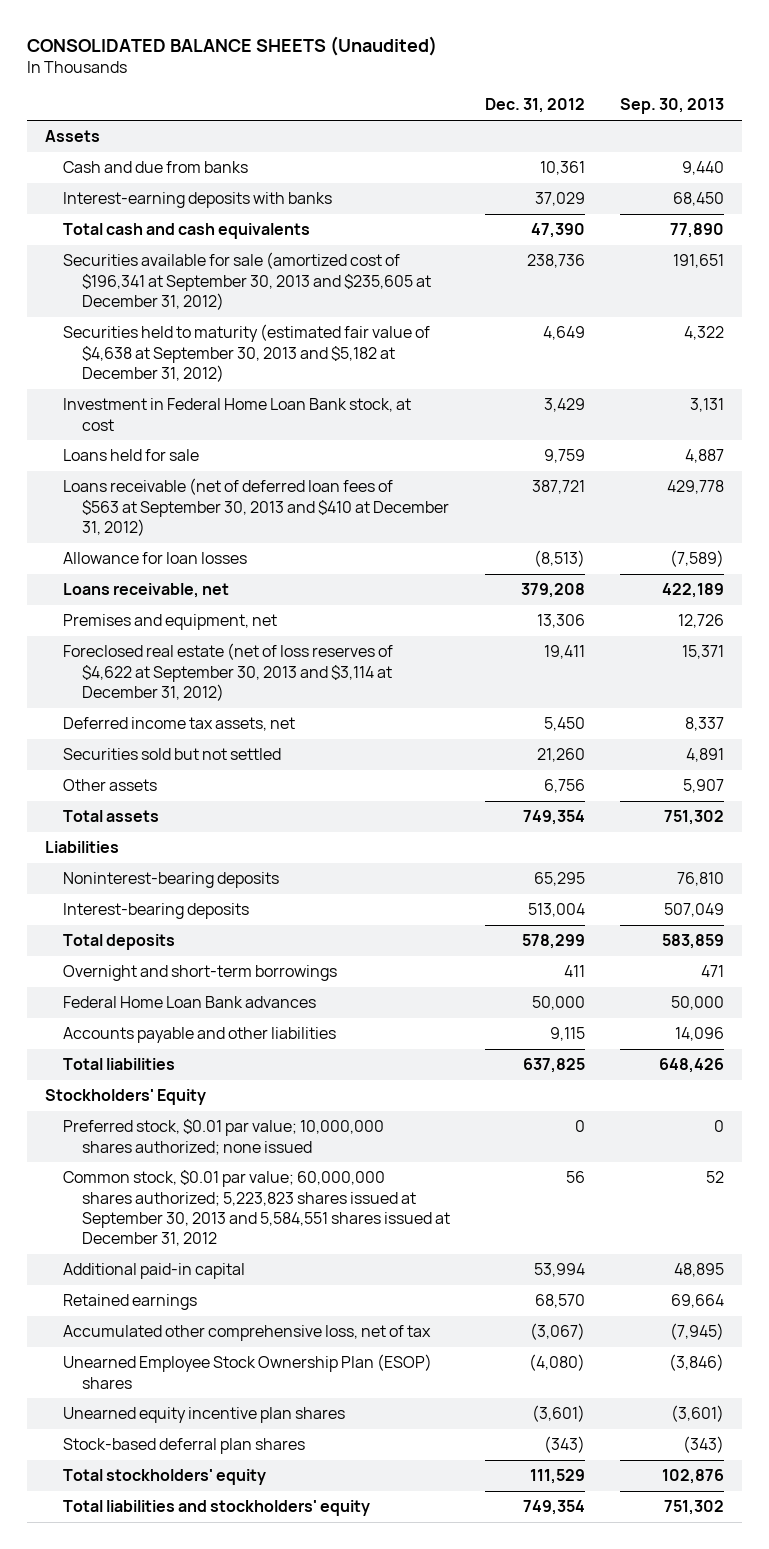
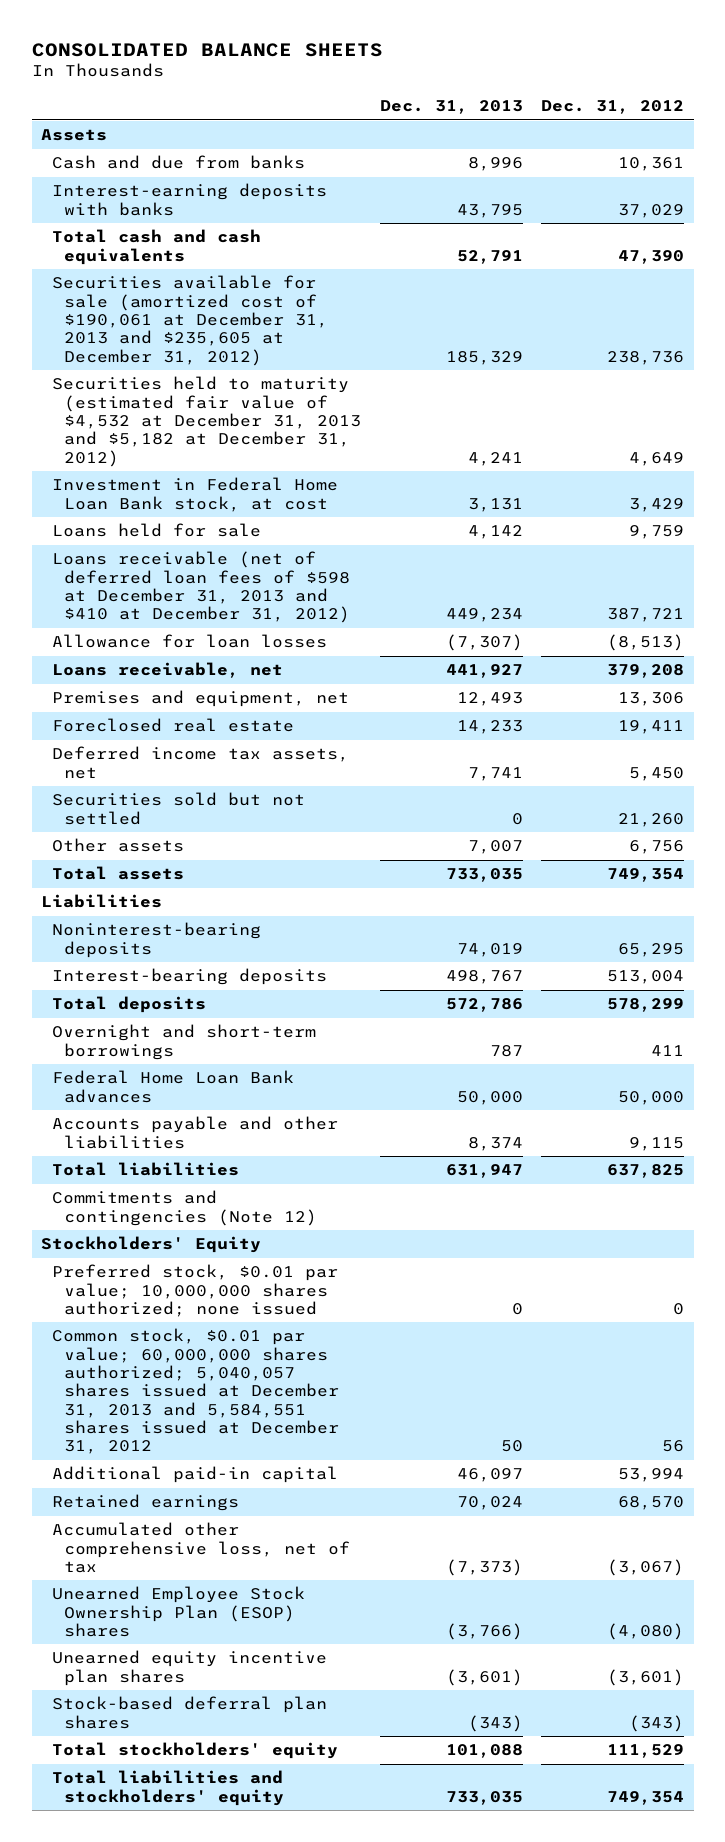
- CONSOLIDATED BALANCE SHEETS (Unaudited)
+ CONSOLIDATED BALANCE SHEETS
- | Dec. 31, 2012 | Sep. 30, 2013
+ | Dec. 31, 2013 | Dec. 31, 2012
- Securities available for sale (amortized cost of $196,341 at September 30, 2013 and $235,605 at December 31, 2012) | 238,736 | 191,651
- Securities held to maturity (estimated fair value of $4,638 at September 30, 2013 and $5,182 at December 31, 2012) | 4,649 | 4,322
+ Securities available for sale (amortized cost of $190,061 at December 31, 2013 and $235,605 at December 31, 2012) | 185,329 | 238,736
+ Securities held to maturity (estimated fair value of $4,532 at December 31, 2013 and $5,182 at December 31, 2012) | 4,241 | 4,649
- Loans receivable (net of deferred loan fees of $563 at September 30, 2013 and $410 at December 31, 2012) | 387,721 | 429,778
+ Loans receivable (net of deferred loan fees of $598 at December 31, 2013 and $410 at December 31, 2012) | 449,234 | 387,721
- Foreclosed real estate (net of loss reserves of $4,622 at September 30, 2013 and $3,114 at December 31, 2012) | 19,411 | 15,371
+ Foreclosed real estate | 14,233 | 19,411
+ Commitments and contingencies (Note 12)
- Common stock, $0.01 par value; 60,000,000 shares authorized; 5,223,823 shares issued at September 30, 2013 and 5,584,551 shares issued at December 31, 2012 | 56 | 52
+ Common stock, $0.01 par value; 60,000,000 shares authorized; 5,040,057 shares issued at December 31, 2013 and 5,584,551 shares issued at December 31, 2012 | 50 | 56

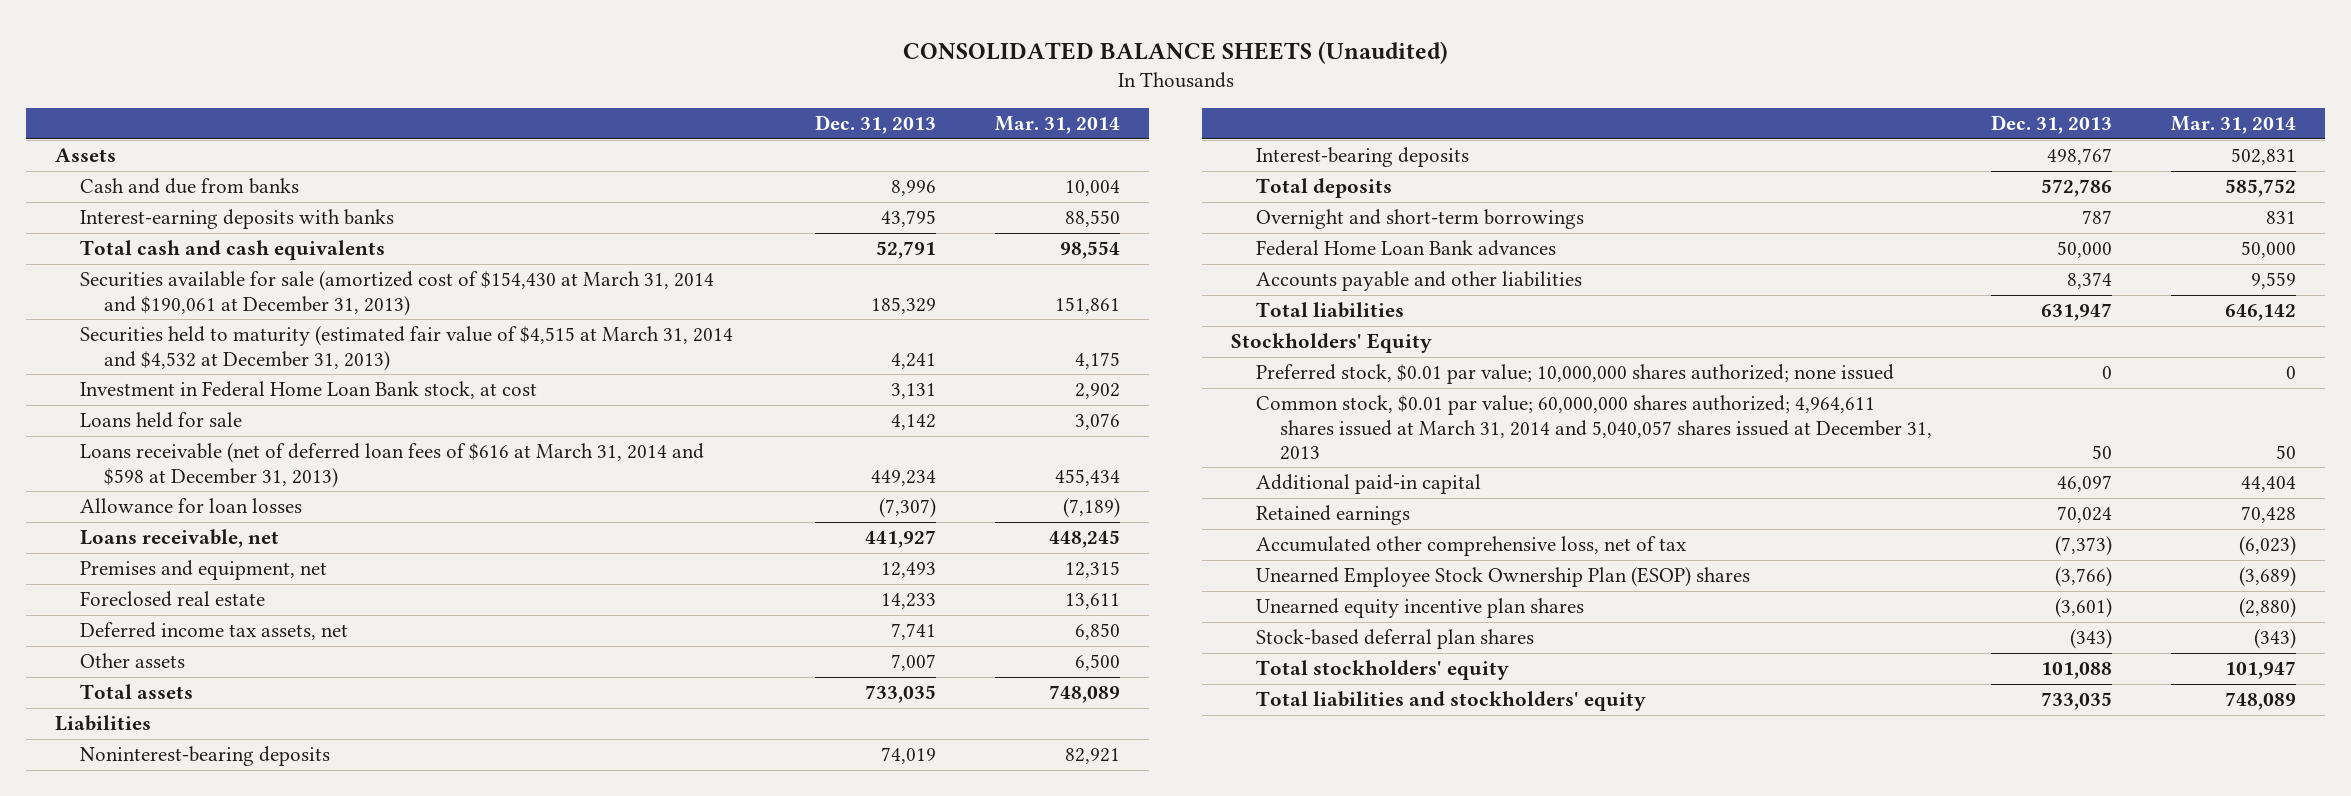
- CONSOLIDATED BALANCE SHEETS
+ CONSOLIDATED BALANCE SHEETS (Unaudited)
- | Dec. 31, 2013 | Dec. 31, 2012
+ | Dec. 31, 2013 | Mar. 31, 2014
- Securities available for sale (amortized cost of $190,061 at December 31, 2013 and $235,605 at December 31, 2012) | 185,329 | 238,736
- Securities held to maturity (estimated fair value of $4,532 at December 31, 2013 and $5,182 at December 31, 2012) | 4,241 | 4,649
+ Securities available for sale (amortized cost of $154,430 at March 31, 2014 and $190,061 at December 31, 2013) | 185,329 | 151,861
+ Securities held to maturity (estimated fair value of $4,515 at March 31, 2014 and $4,532 at December 31, 2013) | 4,241 | 4,175
- Loans receivable (net of deferred loan fees of $598 at December 31, 2013 and $410 at December 31, 2012) | 449,234 | 387,721
+ Loans receivable (net of deferred loan fees of $616 at March 31, 2014 and $598 at December 31, 2013) | 449,234 | 455,434
- Securities sold but not settled | 0 | 21,260
- Commitments and contingencies (Note 12)
- Common stock, $0.01 par value; 60,000,000 shares authorized; 5,040,057 shares issued at December 31, 2013 and 5,584,551 shares issued at December 31, 2012 | 50 | 56
+ Common stock, $0.01 par value; 60,000,000 shares authorized; 4,964,611 shares issued at March 31, 2014 and 5,040,057 shares issued at December 31, 2013 | 50 | 50

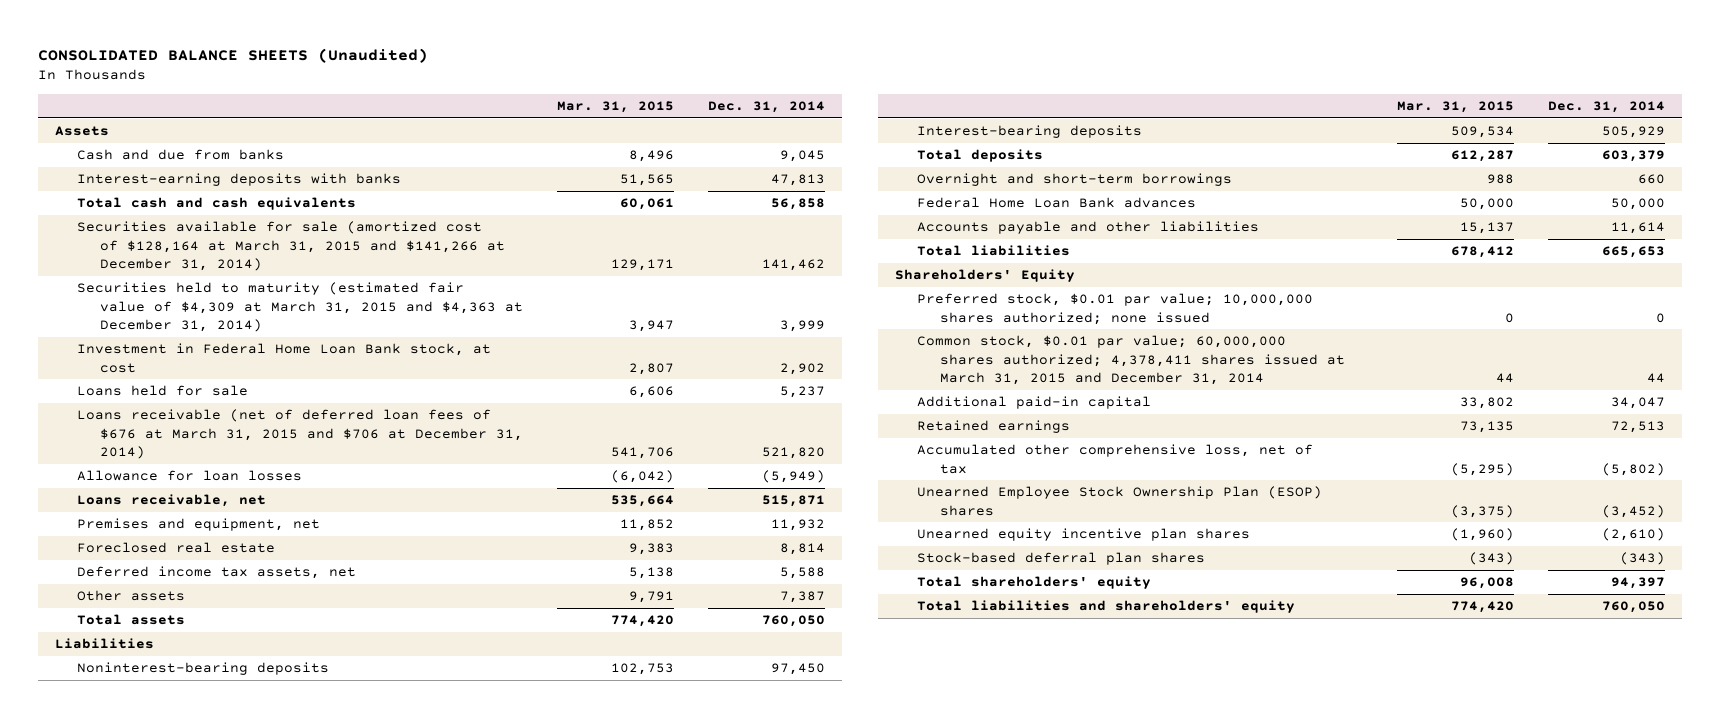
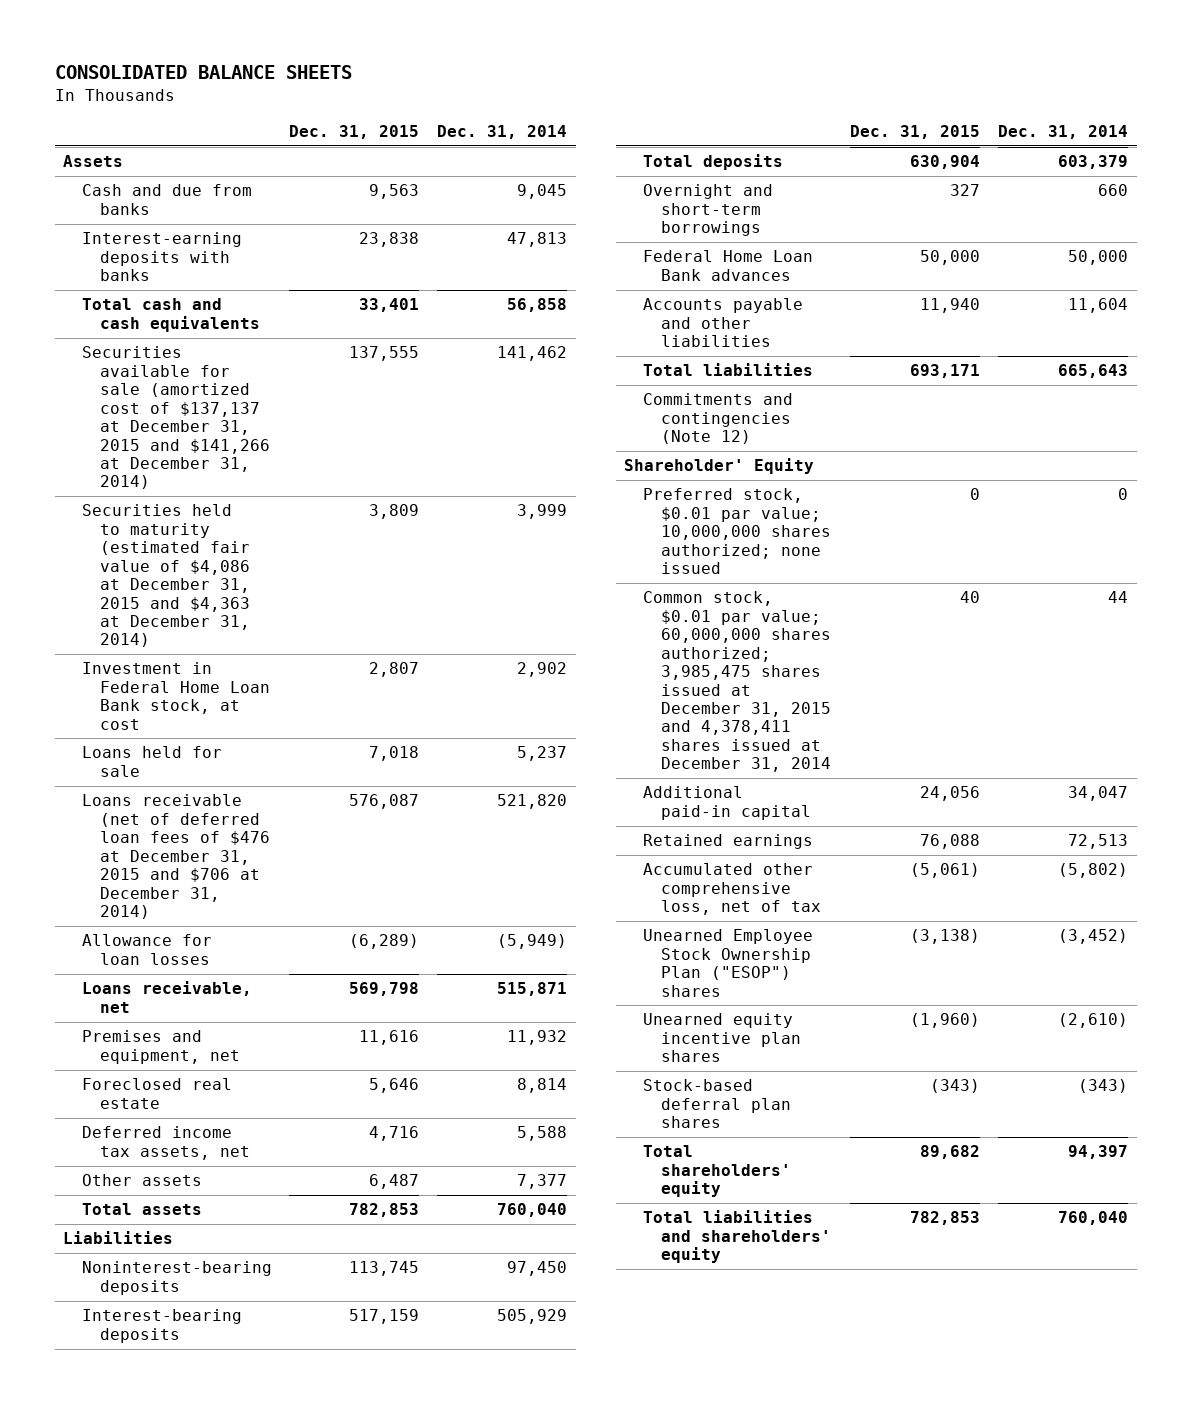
- CONSOLIDATED BALANCE SHEETS (Unaudited)
+ CONSOLIDATED BALANCE SHEETS
- | Mar. 31, 2015 | Dec. 31, 2014
+ | Dec. 31, 2015 | Dec. 31, 2014
- Securities available for sale (amortized cost of $128,164 at March 31, 2015 and $141,266 at December 31, 2014) | 129,171 | 141,462
- Securities held to maturity (estimated fair value of $4,309 at March 31, 2015 and $4,363 at December 31, 2014) | 3,947 | 3,999
+ Securities available for sale (amortized cost of $137,137 at December 31, 2015 and $141,266 at December 31, 2014) | 137,555 | 141,462
+ Securities held to maturity (estimated fair value of $4,086 at December 31, 2015 and $4,363 at December 31, 2014) | 3,809 | 3,999
- Loans receivable (net of deferred loan fees of $676 at March 31, 2015 and $706 at December 31, 2014) | 541,706 | 521,820
+ Loans receivable (net of deferred loan fees of $476 at December 31, 2015 and $706 at December 31, 2014) | 576,087 | 521,820
- Other assets | 9,791 | 7,387
- Total assets | 774,420 | 760,050
+ Other assets | 6,487 | 7,377
+ Total assets | 782,853 | 760,040
- Accounts payable and other liabilities | 15,137 | 11,614
- Total liabilities | 678,412 | 665,653
- Shareholders' Equity
+ Accounts payable and other liabilities | 11,940 | 11,604
+ Total liabilities | 693,171 | 665,643
+ Commitments and contingencies (Note 12)
+ Shareholder' Equity
- Common stock, $0.01 par value; 60,000,000 shares authorized; 4,378,411 shares issued at March 31, 2015 and December 31, 2014 | 44 | 44
+ Common stock, $0.01 par value; 60,000,000 shares authorized; 3,985,475 shares issued at December 31, 2015 and 4,378,411 shares issued at December 31, 2014 | 40 | 44
- Unearned Employee Stock Ownership Plan (ESOP) shares | (3,375) | (3,452)
+ Unearned Employee Stock Ownership Plan ("ESOP") shares | (3,138) | (3,452)
- Total liabilities and shareholders' equity | 774,420 | 760,050
+ Total liabilities and shareholders' equity | 782,853 | 760,040

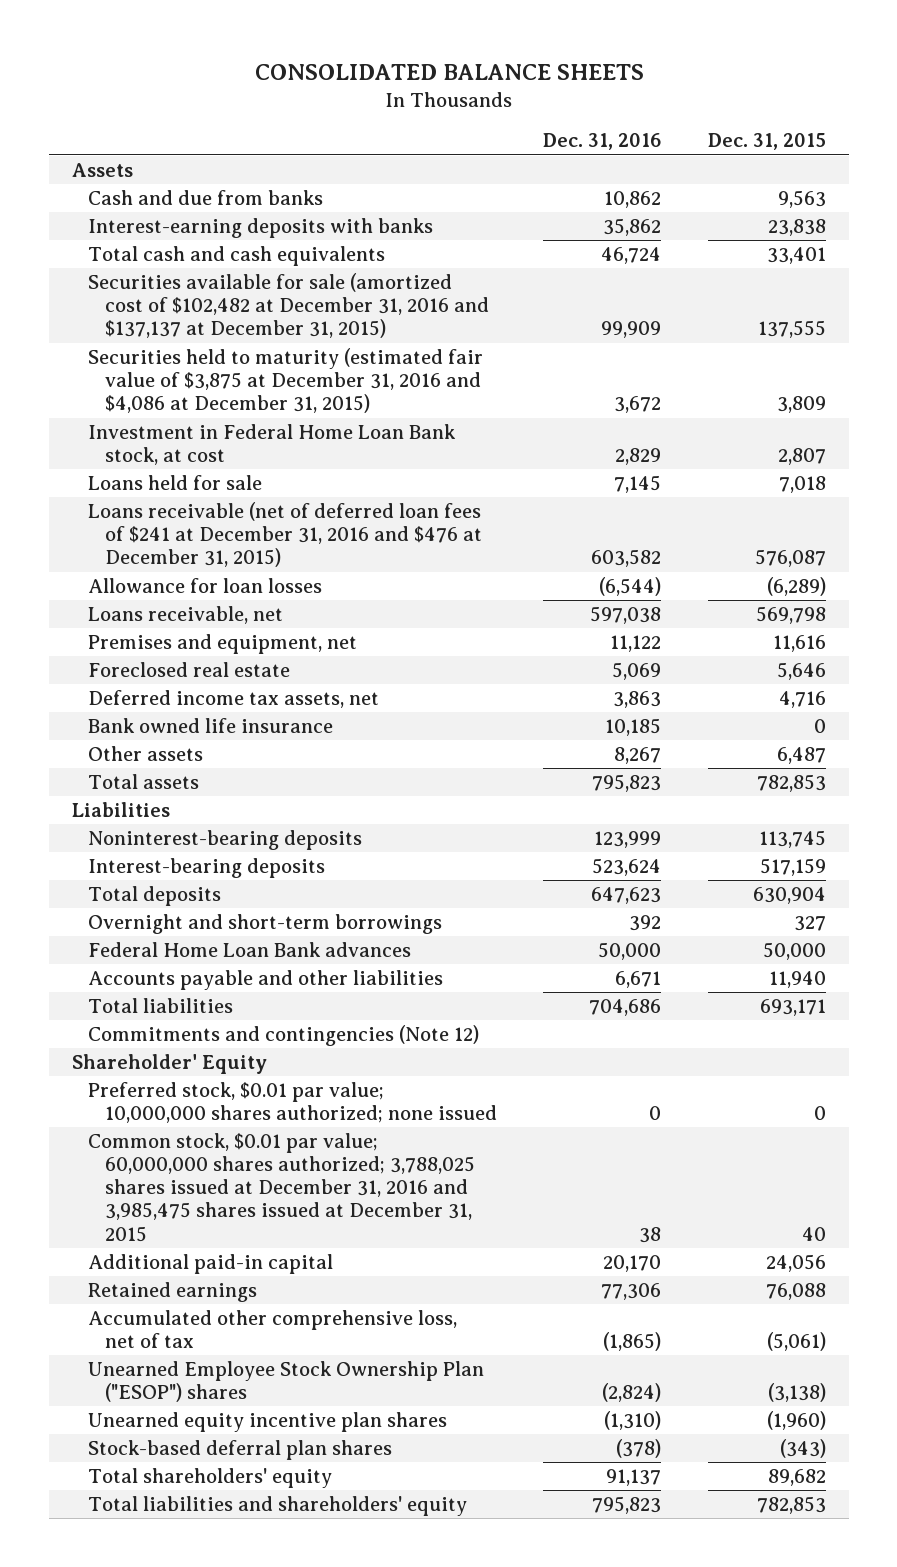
- | Dec. 31, 2015 | Dec. 31, 2014
+ | Dec. 31, 2016 | Dec. 31, 2015
- Securities available for sale (amortized cost of $137,137 at December 31, 2015 and $141,266 at December 31, 2014) | 137,555 | 141,462
- Securities held to maturity (estimated fair value of $4,086 at December 31, 2015 and $4,363 at December 31, 2014) | 3,809 | 3,999
+ Securities available for sale (amortized cost of $102,482 at December 31, 2016 and $137,137 at December 31, 2015) | 99,909 | 137,555
+ Securities held to maturity (estimated fair value of $3,875 at December 31, 2016 and $4,086 at December 31, 2015) | 3,672 | 3,809
- Loans receivable (net of deferred loan fees of $476 at December 31, 2015 and $706 at December 31, 2014) | 576,087 | 521,820
+ Loans receivable (net of deferred loan fees of $241 at December 31, 2016 and $476 at December 31, 2015) | 603,582 | 576,087
+ Bank owned life insurance | 10,185 | 0
- Common stock, $0.01 par value; 60,000,000 shares authorized; 3,985,475 shares issued at December 31, 2015 and 4,378,411 shares issued at December 31, 2014 | 40 | 44
+ Common stock, $0.01 par value; 60,000,000 shares authorized; 3,788,025 shares issued at December 31, 2016 and 3,985,475 shares issued at December 31, 2015 | 38 | 40

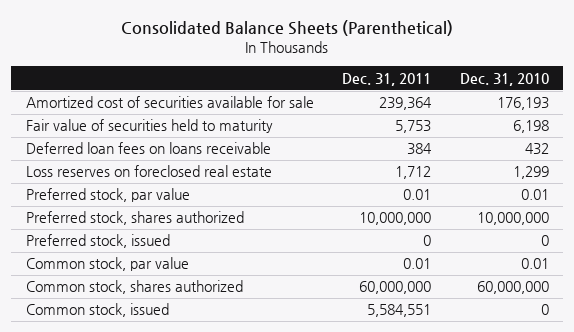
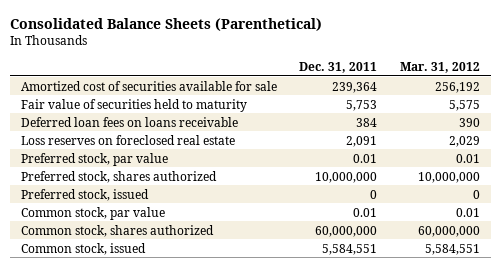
- | Dec. 31, 2011 | Dec. 31, 2010
+ | Dec. 31, 2011 | Mar. 31, 2012
- Loss reserves on foreclosed real estate | 1,712 | 1,299
+ Loss reserves on foreclosed real estate | 2,091 | 2,029

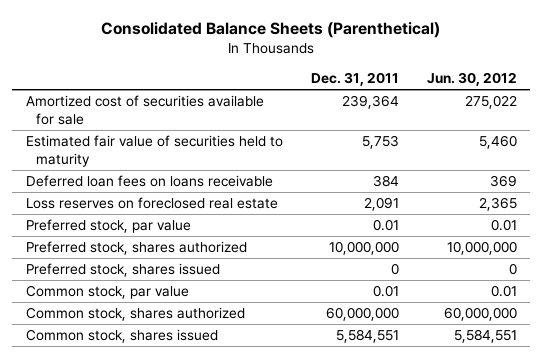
- | Dec. 31, 2011 | Mar. 31, 2012
+ | Dec. 31, 2011 | Jun. 30, 2012
- Fair value of securities held to maturity | 5,753 | 5,575
+ Estimated fair value of securities held to maturity | 5,753 | 5,460
- Preferred stock, issued | 0 | 0
+ Preferred stock, shares issued | 0 | 0
- Common stock, issued | 5,584,551 | 5,584,551
+ Common stock, shares issued | 5,584,551 | 5,584,551

